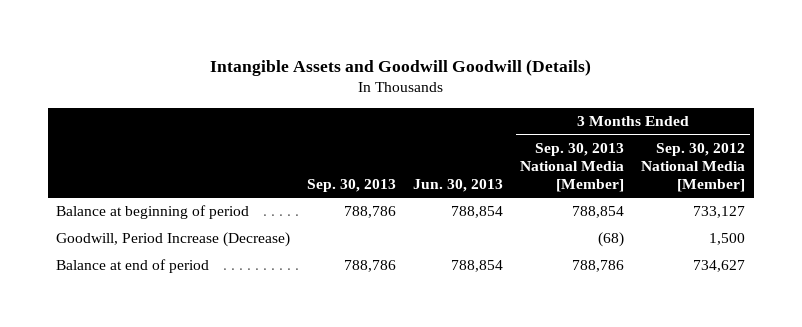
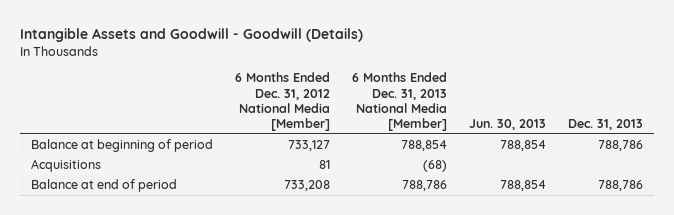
- Intangible Assets and Goodwill Goodwill (Details)
+ Intangible Assets and Goodwill - Goodwill (Details)
- | Sep. 30, 2013 | Jun. 30, 2013 | 3 Months Ended Sep. 30, 2013 National Media [Member] | 3 Months Ended Sep. 30, 2012 National Media [Member]
+ | 6 Months Ended Dec. 31, 2012 National Media [Member] | 6 Months Ended Dec. 31, 2013 National Media [Member] | Jun. 30, 2013 | Dec. 31, 2013
- Goodwill, Period Increase (Decrease) | | | (68) | 1,500
+ Acquisitions | 81 | (68) | |

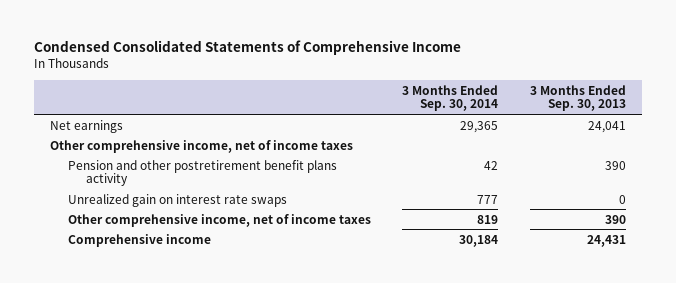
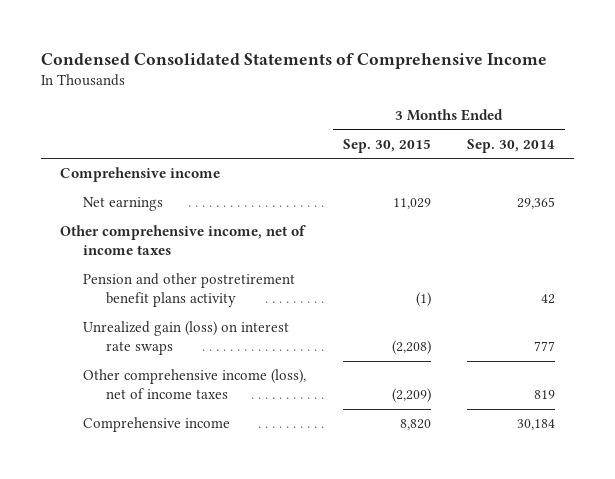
- | 3 Months Ended Sep. 30, 2014 | 3 Months Ended Sep. 30, 2013
+ | 3 Months Ended Sep. 30, 2015 | 3 Months Ended Sep. 30, 2014
+ Comprehensive income
- Unrealized gain on interest rate swaps | 777 | 0
- Other comprehensive income, net of income taxes | 819 | 390
+ Unrealized gain (loss) on interest rate swaps | (2,208) | 777
+ Other comprehensive income (loss), net of income taxes | (2,209) | 819

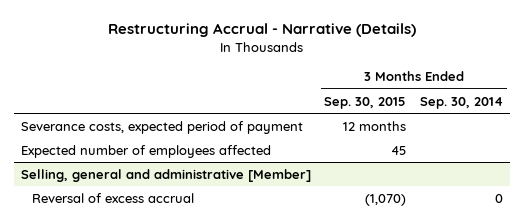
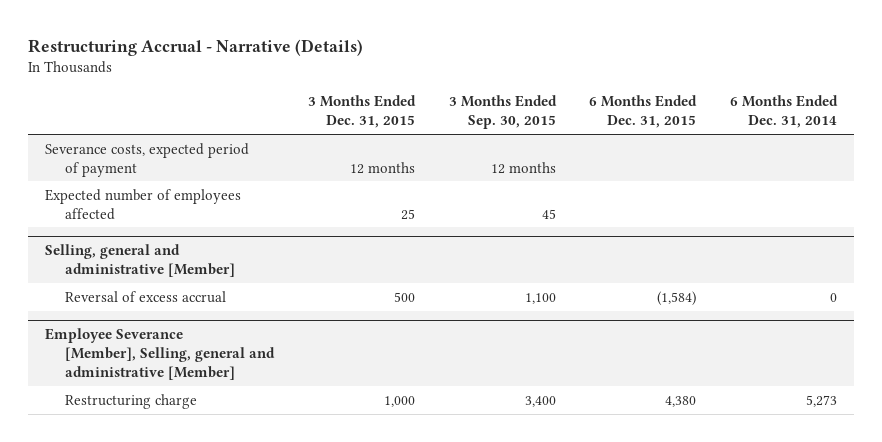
- | 3 Months Ended Sep. 30, 2015 | 3 Months Ended Sep. 30, 2014
+ | 3 Months Ended Dec. 31, 2015 | 3 Months Ended Sep. 30, 2015 | 6 Months Ended Dec. 31, 2015 | 6 Months Ended Dec. 31, 2014
@ Selling, general and administrative [Member]
- Reversal of excess accrual | (1,070) | 0
+ Reversal of excess accrual | 500 | 1,100 | (1,584) | 0
+ Employee Severance [Member], Selling, general and administrative [Member]
+ Restructuring charge | 1,000 | 3,400 | 4,380 | 5,273

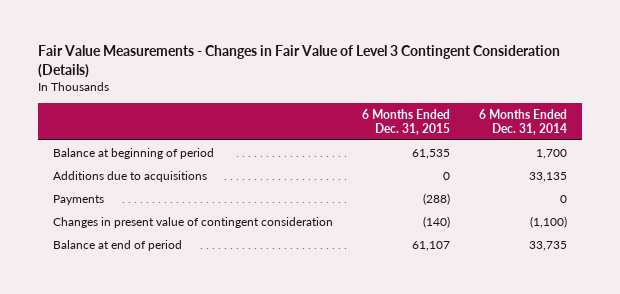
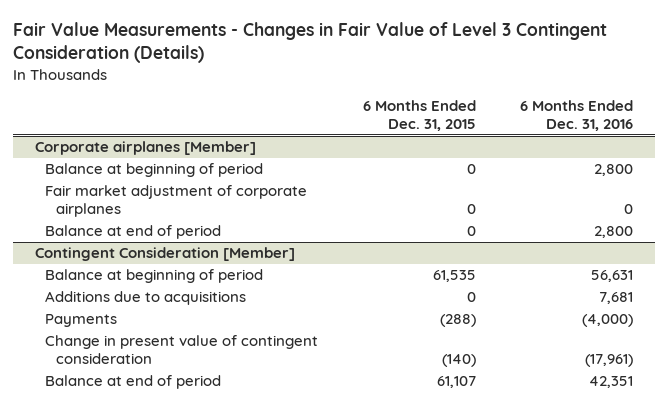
- | 6 Months Ended Dec. 31, 2015 | 6 Months Ended Dec. 31, 2014
+ | 6 Months Ended Dec. 31, 2015 | 6 Months Ended Dec. 31, 2016
+ Corporate airplanes [Member]
+ Balance at beginning of period | 0 | 2,800
+ Fair market adjustment of corporate airplanes | 0 | 0
+ Balance at end of period | 0 | 2,800
+ Contingent Consideration [Member]
- Changes in present value of contingent consideration | (140) | (1,100)
+ Change in present value of contingent consideration | (140) | (17,961)

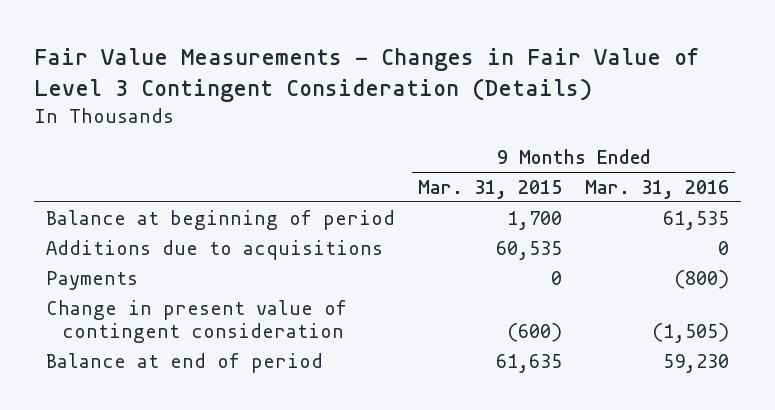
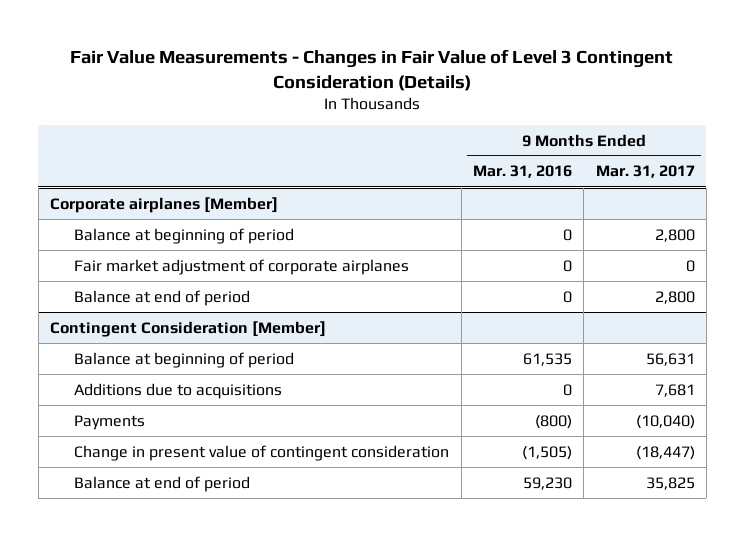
- | 9 Months Ended Mar. 31, 2015 | 9 Months Ended Mar. 31, 2016
+ | 9 Months Ended Mar. 31, 2016 | 9 Months Ended Mar. 31, 2017
+ Corporate airplanes [Member]
+ Balance at beginning of period | 0 | 2,800
+ Fair market adjustment of corporate airplanes | 0 | 0
+ Balance at end of period | 0 | 2,800
+ Contingent Consideration [Member]

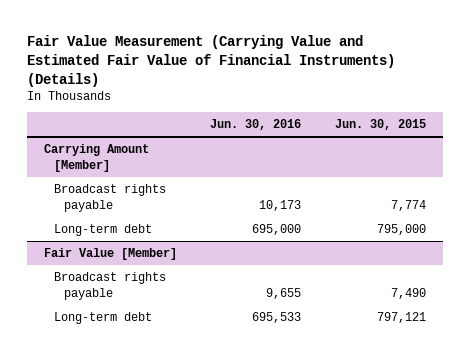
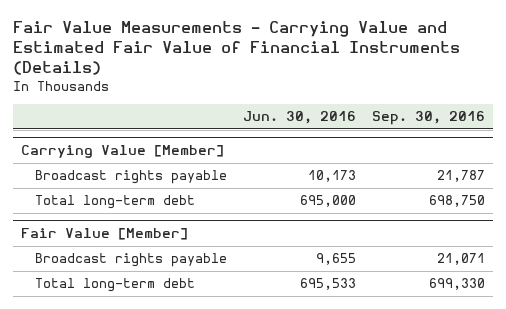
- Fair Value Measurement (Carrying Value and Estimated Fair Value of Financial Instruments) (Details)
+ Fair Value Measurements - Carrying Value and Estimated Fair Value of Financial Instruments (Details)
- | Jun. 30, 2016 | Jun. 30, 2015
+ | Jun. 30, 2016 | Sep. 30, 2016
- Carrying Amount [Member]
+ Carrying Value [Member]
- Long-term debt | 695,000 | 795,000
+ Total long-term debt | 695,000 | 698,750
@ Fair Value [Member]
- Long-term debt | 695,533 | 797,121
+ Total long-term debt | 695,533 | 699,330

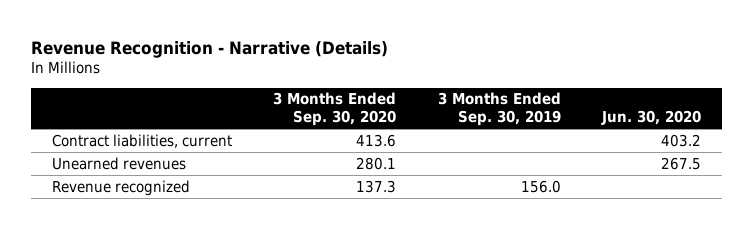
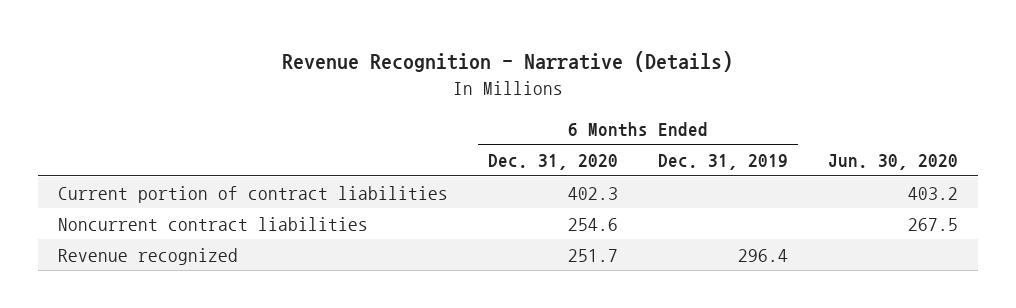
- | 3 Months Ended Sep. 30, 2020 | 3 Months Ended Sep. 30, 2019 | Jun. 30, 2020
+ | 6 Months Ended Dec. 31, 2020 | 6 Months Ended Dec. 31, 2019 | Jun. 30, 2020
- Contract liabilities, current | 413.6 | | 403.2
- Unearned revenues | 280.1 | | 267.5
+ Current portion of contract liabilities | 402.3 | | 403.2
+ Noncurrent contract liabilities | 254.6 | | 267.5

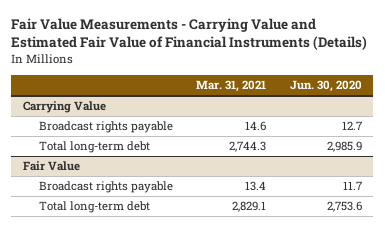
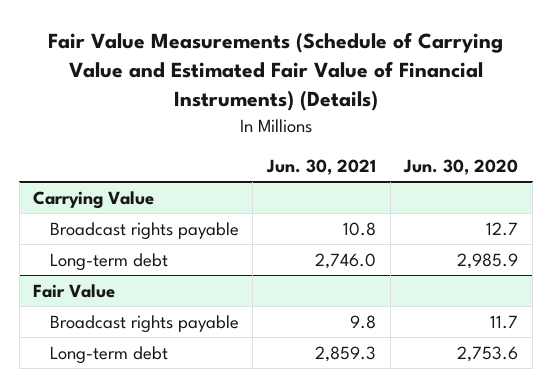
- Fair Value Measurements - Carrying Value and Estimated Fair Value of Financial Instruments (Details)
+ Fair Value Measurements (Schedule of Carrying Value and Estimated Fair Value of Financial Instruments) (Details)
- | Mar. 31, 2021 | Jun. 30, 2020
+ | Jun. 30, 2021 | Jun. 30, 2020
@ Carrying Value
- Total long-term debt | 2,744.3 | 2,985.9
+ Long-term debt | 2,746.0 | 2,985.9
@ Fair Value
- Total long-term debt | 2,829.1 | 2,753.6
+ Long-term debt | 2,859.3 | 2,753.6

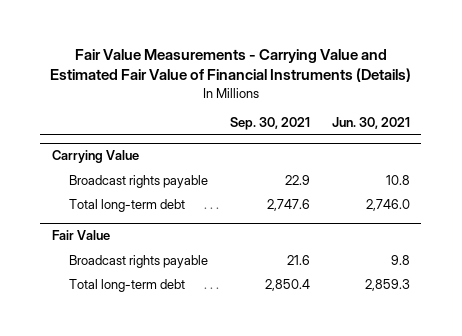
- Fair Value Measurements (Schedule of Carrying Value and Estimated Fair Value of Financial Instruments) (Details)
+ Fair Value Measurements - Carrying Value and Estimated Fair Value of Financial Instruments (Details)
- | Jun. 30, 2021 | Jun. 30, 2020
+ | Sep. 30, 2021 | Jun. 30, 2021
@ Carrying Value
- Long-term debt | 2,746.0 | 2,985.9
+ Total long-term debt | 2,747.6 | 2,746.0
@ Fair Value
- Long-term debt | 2,859.3 | 2,753.6
+ Total long-term debt | 2,850.4 | 2,859.3

